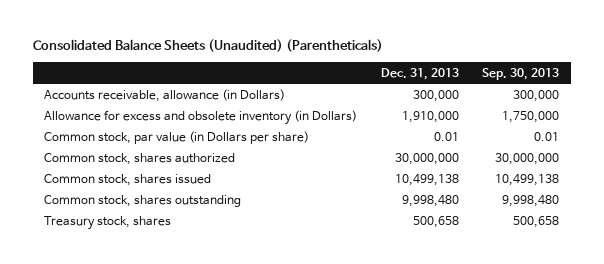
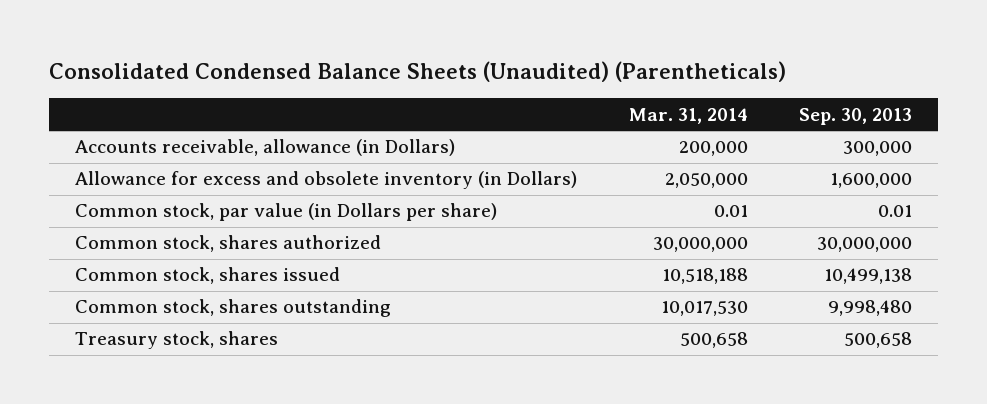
- Consolidated Balance Sheets (Unaudited) (Parentheticals)
+ Consolidated Condensed Balance Sheets (Unaudited) (Parentheticals)
- | Dec. 31, 2013 | Sep. 30, 2013
+ | Mar. 31, 2014 | Sep. 30, 2013
- Allowance for excess and obsolete inventory (in Dollars) | 1,910,000 | 1,750,000
+ Allowance for excess and obsolete inventory (in Dollars) | 2,050,000 | 1,600,000

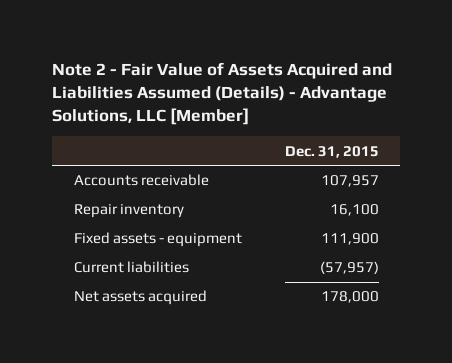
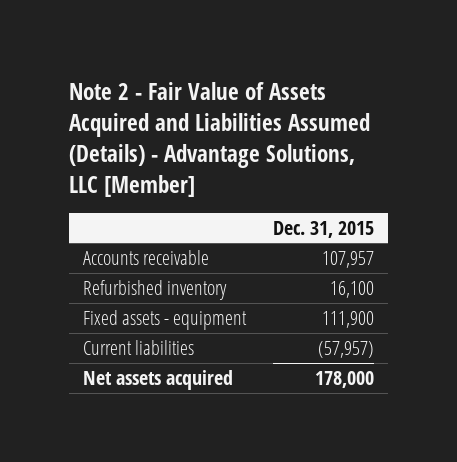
- Repair inventory | 16,100
+ Refurbished inventory | 16,100

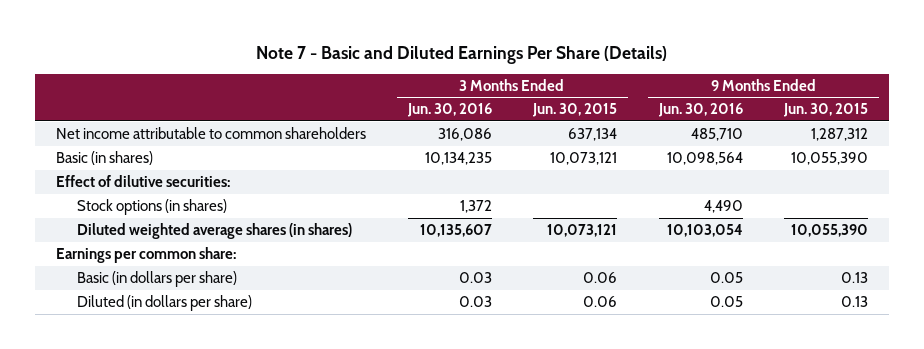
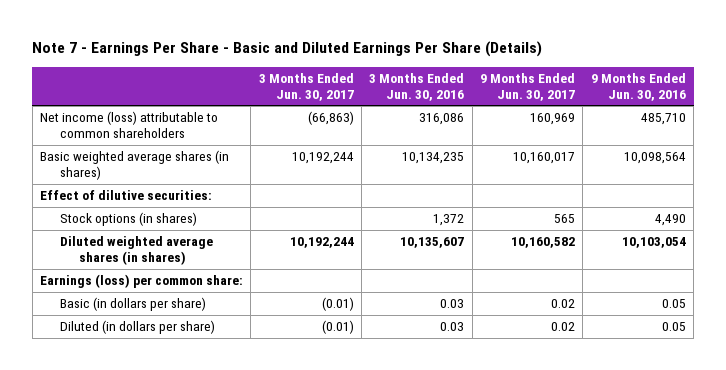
- Note 7 - Basic and Diluted Earnings Per Share (Details)
+ Note 7 - Earnings Per Share - Basic and Diluted Earnings Per Share (Details)
- | 3 Months Ended Jun. 30, 2016 | 3 Months Ended Jun. 30, 2015 | 9 Months Ended Jun. 30, 2016 | 9 Months Ended Jun. 30, 2015
+ | 3 Months Ended Jun. 30, 2017 | 3 Months Ended Jun. 30, 2016 | 9 Months Ended Jun. 30, 2017 | 9 Months Ended Jun. 30, 2016
- Net income attributable to common shareholders | 316,086 | 637,134 | 485,710 | 1,287,312
- Basic (in shares) | 10,134,235 | 10,073,121 | 10,098,564 | 10,055,390
+ Net income (loss) attributable to common shareholders | (66,863) | 316,086 | 160,969 | 485,710
+ Basic weighted average shares (in shares) | 10,192,244 | 10,134,235 | 10,160,017 | 10,098,564
- Earnings per common share:
+ Earnings (loss) per common share:

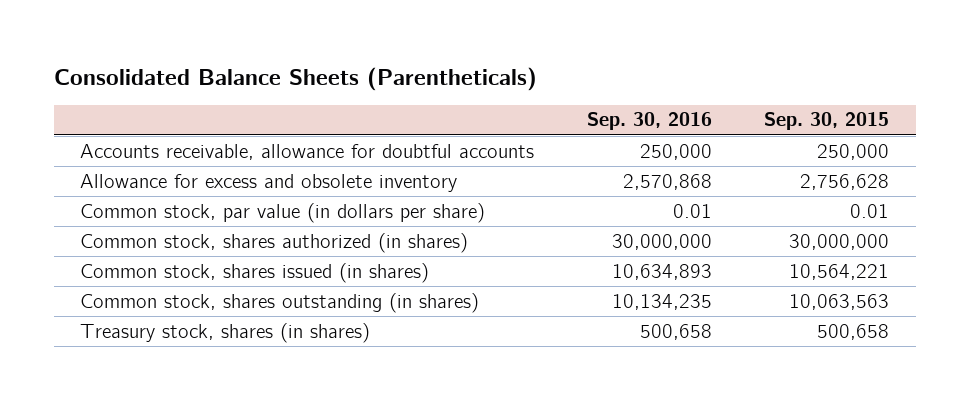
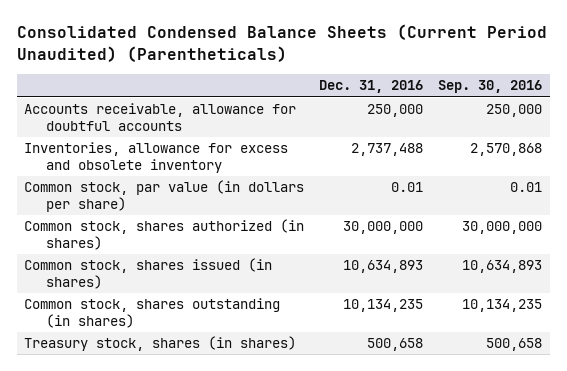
- Consolidated Balance Sheets (Parentheticals)
+ Consolidated Condensed Balance Sheets (Current Period Unaudited) (Parentheticals)
- | Sep. 30, 2016 | Sep. 30, 2015
+ | Dec. 31, 2016 | Sep. 30, 2016
- Allowance for excess and obsolete inventory | 2,570,868 | 2,756,628
+ Inventories, allowance for excess and obsolete inventory | 2,737,488 | 2,570,868

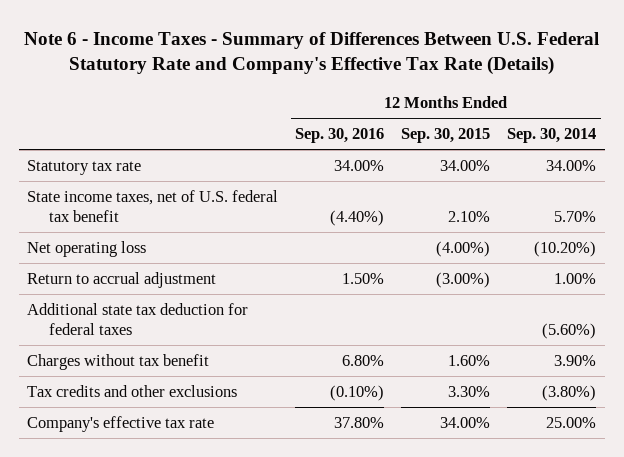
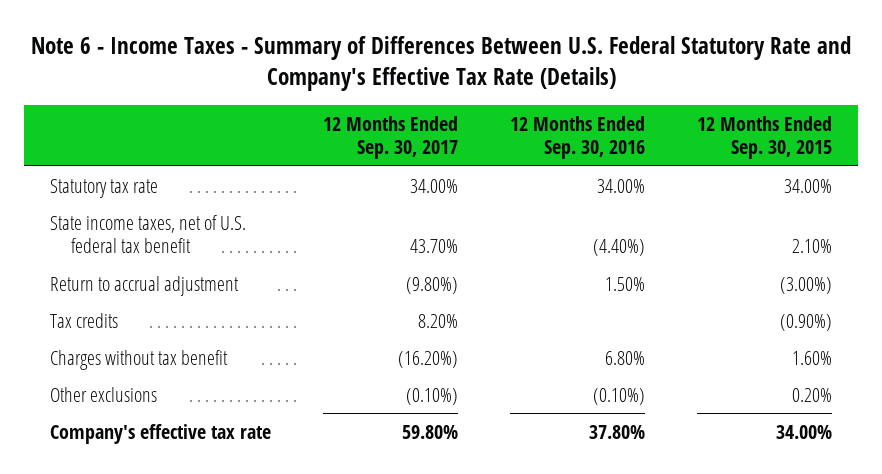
- | 12 Months Ended Sep. 30, 2016 | 12 Months Ended Sep. 30, 2015 | 12 Months Ended Sep. 30, 2014
+ | 12 Months Ended Sep. 30, 2017 | 12 Months Ended Sep. 30, 2016 | 12 Months Ended Sep. 30, 2015
- Net operating loss | | (4.00%) | (10.20%)
- Additional state tax deduction for federal taxes | | | (5.60%)
+ Tax credits | 8.20% | | (0.90%)
- Tax credits and other exclusions | (0.10%) | 3.30% | (3.80%)
+ Other exclusions | (0.10%) | (0.10%) | 0.20%

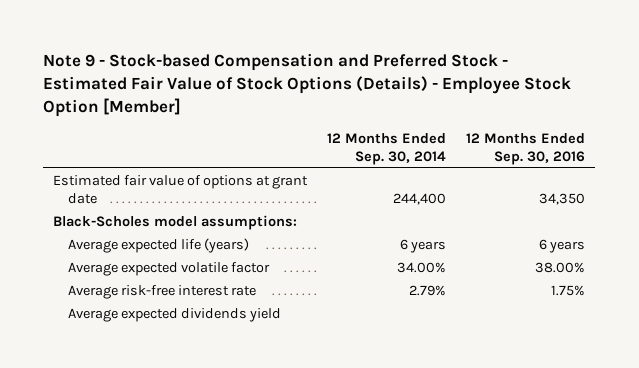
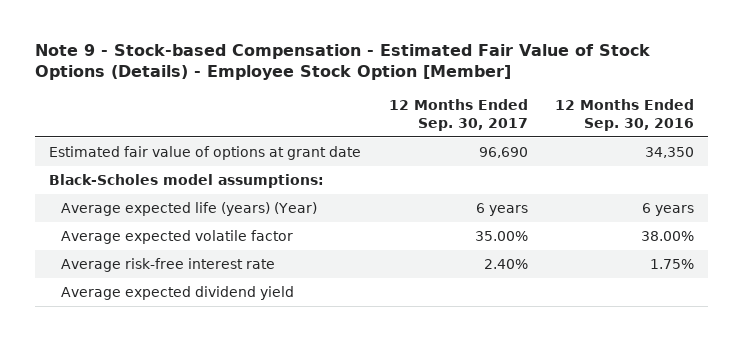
- Note 9 - Stock-based Compensation and Preferred Stock - Estimated Fair Value of Stock Options (Details) - Employee Stock Option [Member]
+ Note 9 - Stock-based Compensation - Estimated Fair Value of Stock Options (Details) - Employee Stock Option [Member]
- | 12 Months Ended Sep. 30, 2014 | 12 Months Ended Sep. 30, 2016
+ | 12 Months Ended Sep. 30, 2017 | 12 Months Ended Sep. 30, 2016
- Average expected life (years) | 6 years | 6 years
+ Average expected life (years) (Year) | 6 years | 6 years
- Average expected dividends yield
+ Average expected dividend yield

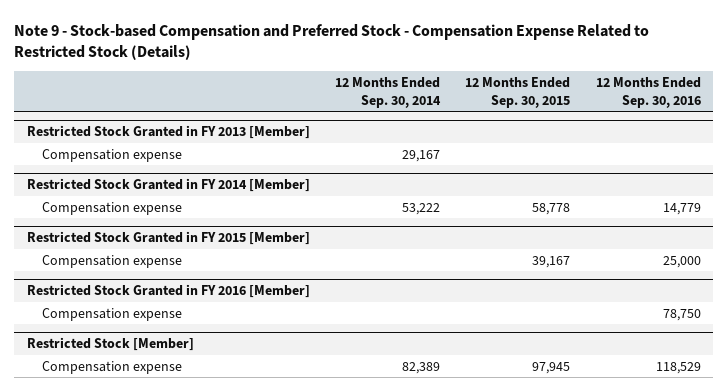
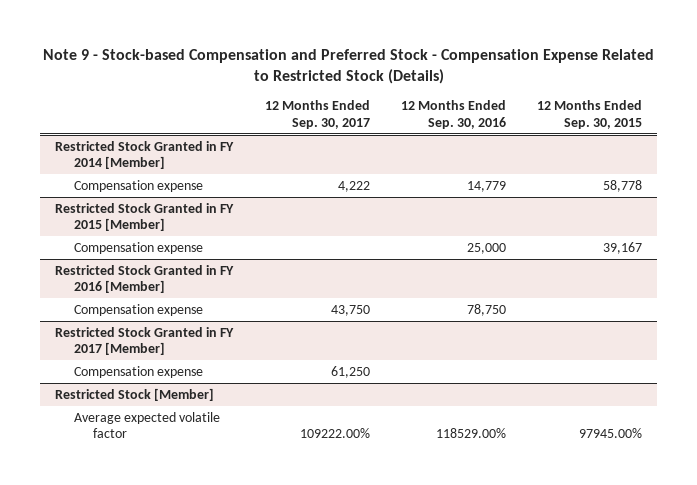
- | 12 Months Ended Sep. 30, 2014 | 12 Months Ended Sep. 30, 2015 | 12 Months Ended Sep. 30, 2016
+ | 12 Months Ended Sep. 30, 2017 | 12 Months Ended Sep. 30, 2016 | 12 Months Ended Sep. 30, 2015
- Restricted Stock Granted in FY 2013 [Member]
- Compensation expense | 29,167 | |
+ Restricted Stock Granted in FY 2017 [Member]
+ Compensation expense | 61,250 | |
@ Restricted Stock [Member]
- Compensation expense | 82,389 | 97,945 | 118,529
+ Average expected volatile factor | 109222.00% | 118529.00% | 97945.00%

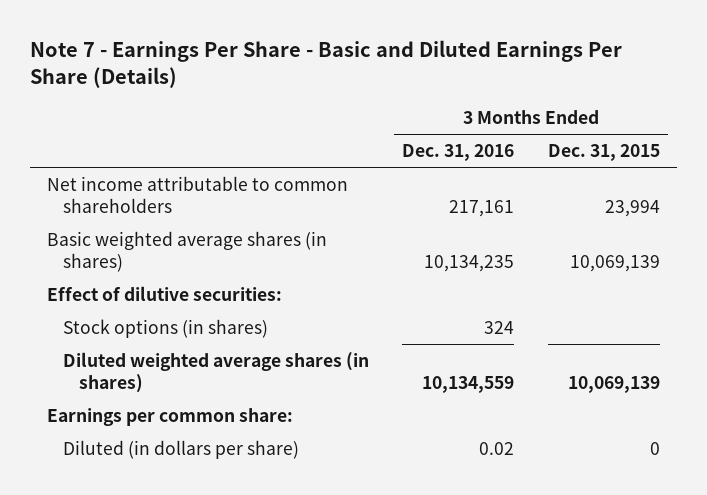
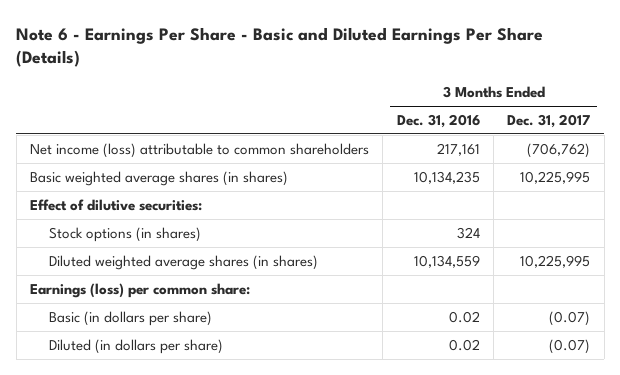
- Note 7 - Earnings Per Share - Basic and Diluted Earnings Per Share (Details)
+ Note 6 - Earnings Per Share - Basic and Diluted Earnings Per Share (Details)
- | 3 Months Ended Dec. 31, 2016 | 3 Months Ended Dec. 31, 2015
+ | 3 Months Ended Dec. 31, 2016 | 3 Months Ended Dec. 31, 2017
- Net income attributable to common shareholders | 217,161 | 23,994
+ Net income (loss) attributable to common shareholders | 217,161 | (706,762)
- Earnings per common share:
+ Earnings (loss) per common share:
+ Basic (in dollars per share) | 0.02 | (0.07)

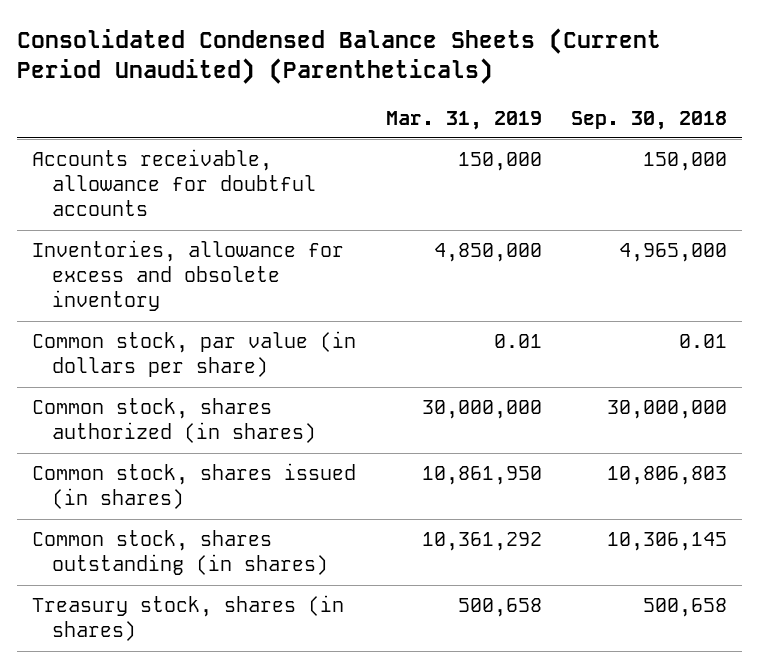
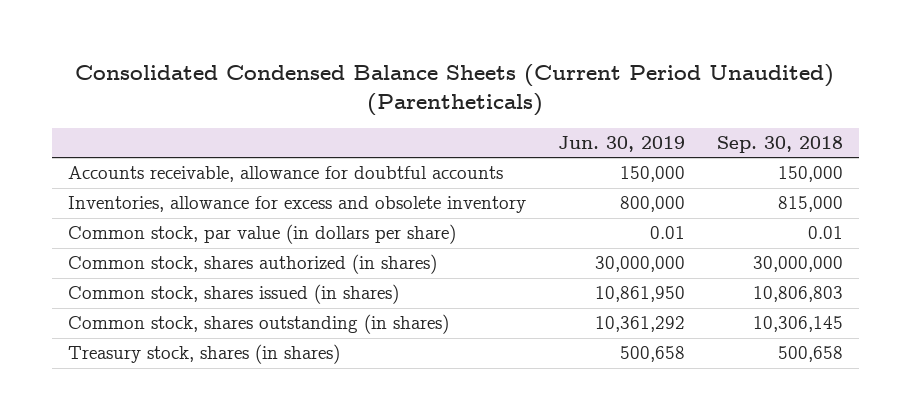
- | Mar. 31, 2019 | Sep. 30, 2018
+ | Jun. 30, 2019 | Sep. 30, 2018
- Inventories, allowance for excess and obsolete inventory | 4,850,000 | 4,965,000
+ Inventories, allowance for excess and obsolete inventory | 800,000 | 815,000

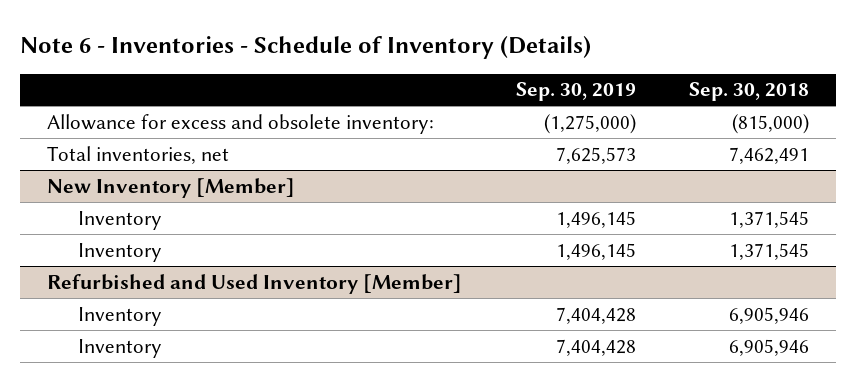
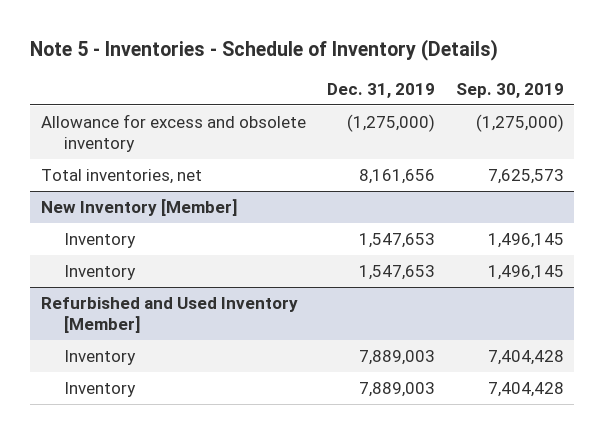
- Note 6 - Inventories - Schedule of Inventory (Details)
+ Note 5 - Inventories - Schedule of Inventory (Details)
- | Sep. 30, 2019 | Sep. 30, 2018
+ | Dec. 31, 2019 | Sep. 30, 2019
- Allowance for excess and obsolete inventory: | (1,275,000) | (815,000)
+ Allowance for excess and obsolete inventory | (1,275,000) | (1,275,000)

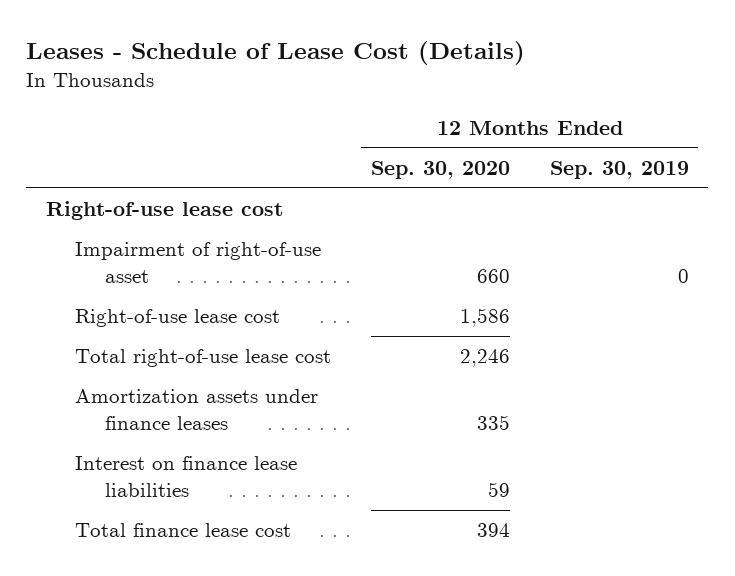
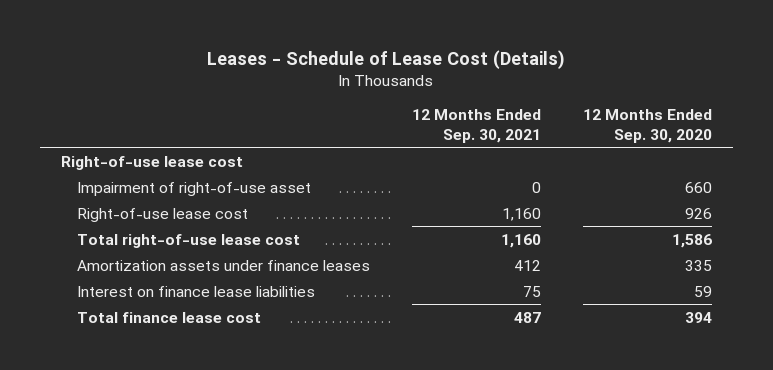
- | 12 Months Ended Sep. 30, 2020 | 12 Months Ended Sep. 30, 2019
+ | 12 Months Ended Sep. 30, 2021 | 12 Months Ended Sep. 30, 2020
- Right-of-use lease cost | 1,586 |
- Total right-of-use lease cost | 2,246 |
+ Right-of-use lease cost | 1,160 | 926
+ Total right-of-use lease cost | 1,160 | 1,586

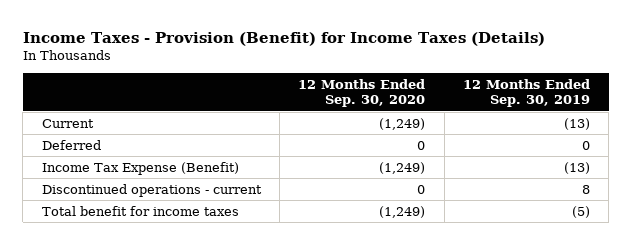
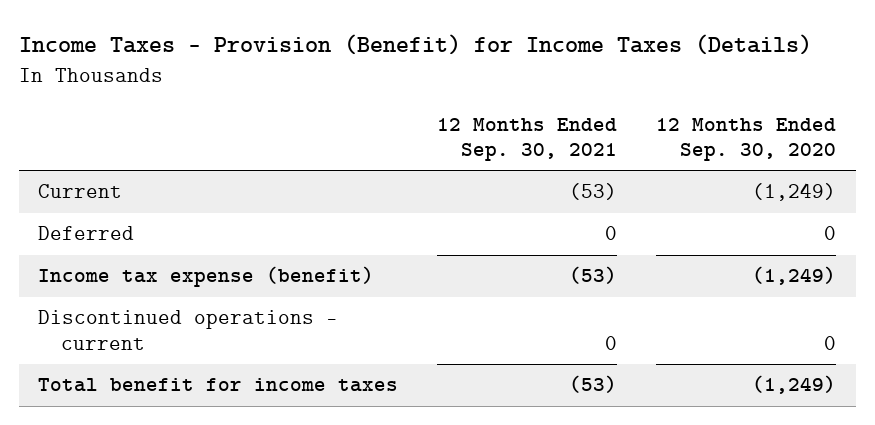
- | 12 Months Ended Sep. 30, 2020 | 12 Months Ended Sep. 30, 2019
+ | 12 Months Ended Sep. 30, 2021 | 12 Months Ended Sep. 30, 2020
- Income Tax Expense (Benefit) | (1,249) | (13)
+ Income tax expense (benefit) | (53) | (1,249)

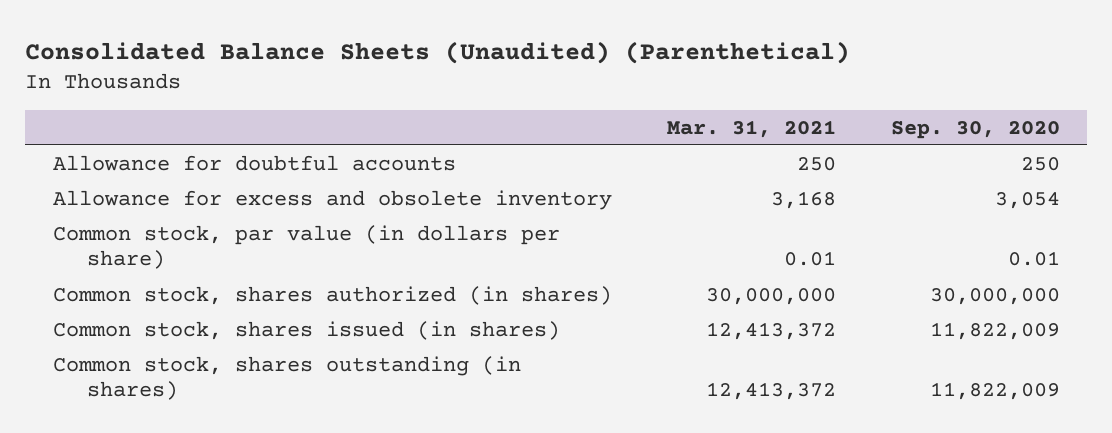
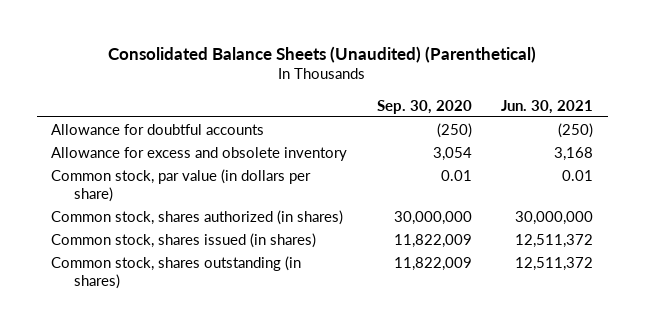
- | Mar. 31, 2021 | Sep. 30, 2020
+ | Sep. 30, 2020 | Jun. 30, 2021
- Allowance for doubtful accounts | 250 | 250
+ Allowance for doubtful accounts | (250) | (250)

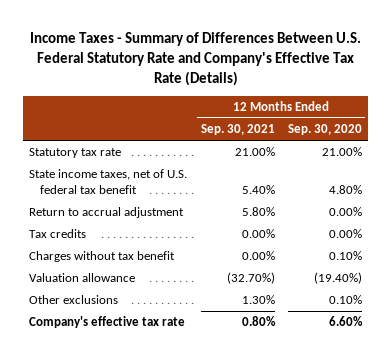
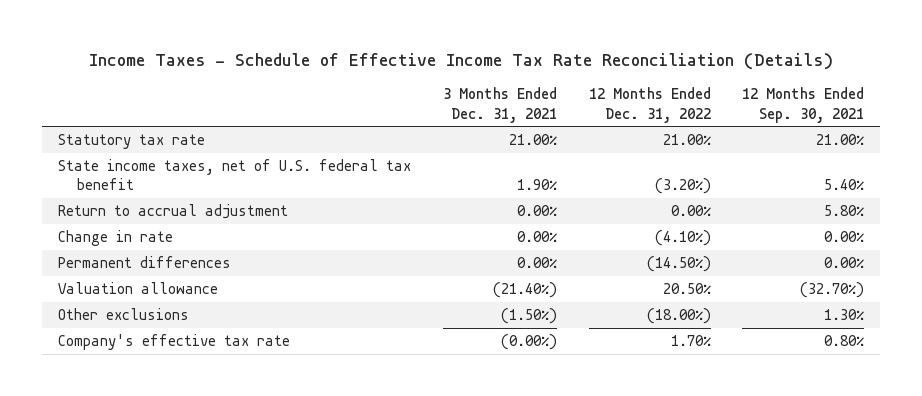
- Income Taxes - Summary of Differences Between U.S. Federal Statutory Rate and Company's Effective Tax Rate (Details)
+ Income Taxes - Schedule of Effective Income Tax Rate Reconciliation (Details)
- | 12 Months Ended Sep. 30, 2021 | 12 Months Ended Sep. 30, 2020
+ | 3 Months Ended Dec. 31, 2021 | 12 Months Ended Dec. 31, 2022 | 12 Months Ended Sep. 30, 2021
- Tax credits | 0.00% | 0.00%
- Charges without tax benefit | 0.00% | 0.10%
+ Change in rate | 0.00% | (4.10%) | 0.00%
+ Permanent differences | 0.00% | (14.50%) | 0.00%

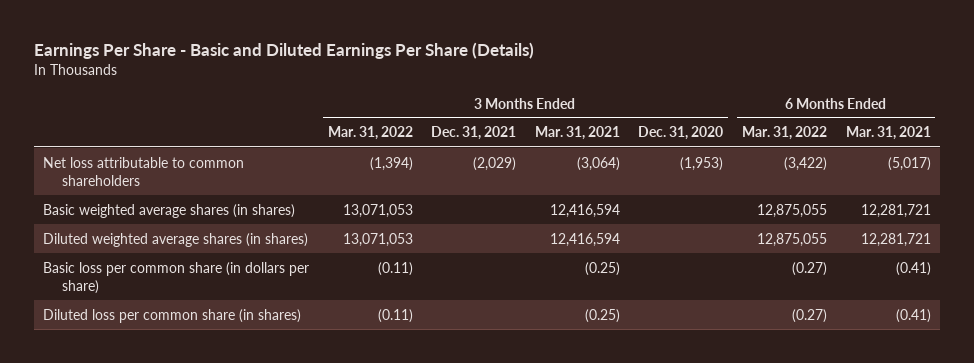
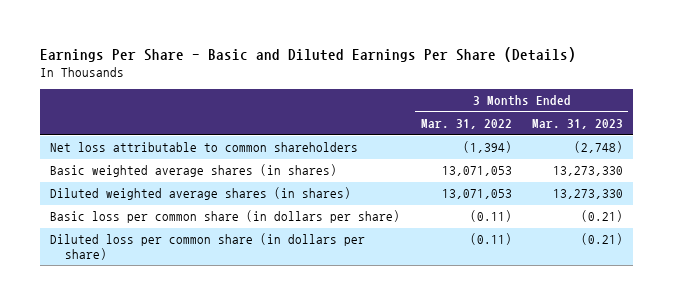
- | 3 Months Ended Mar. 31, 2022 | 3 Months Ended Dec. 31, 2021 | 3 Months Ended Mar. 31, 2021 | 3 Months Ended Dec. 31, 2020 | 6 Months Ended Mar. 31, 2022 | 6 Months Ended Mar. 31, 2021
+ | 3 Months Ended Mar. 31, 2022 | 3 Months Ended Mar. 31, 2023
- Diluted loss per common share (in shares) | (0.11) | | (0.25) | | (0.27) | (0.41)
+ Diluted loss per common share (in dollars per share) | (0.11) | (0.21)

